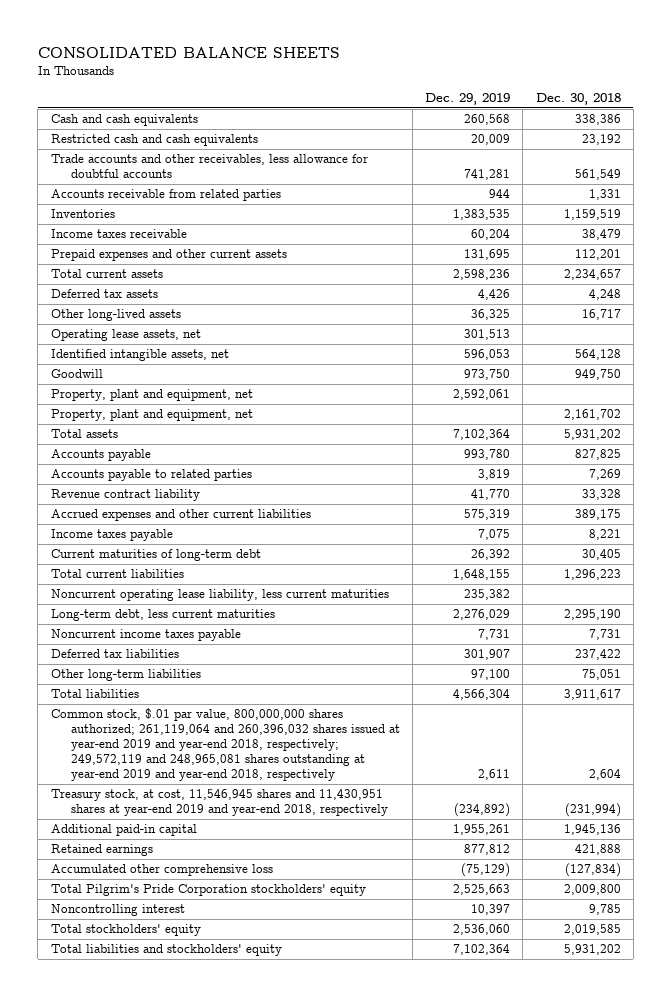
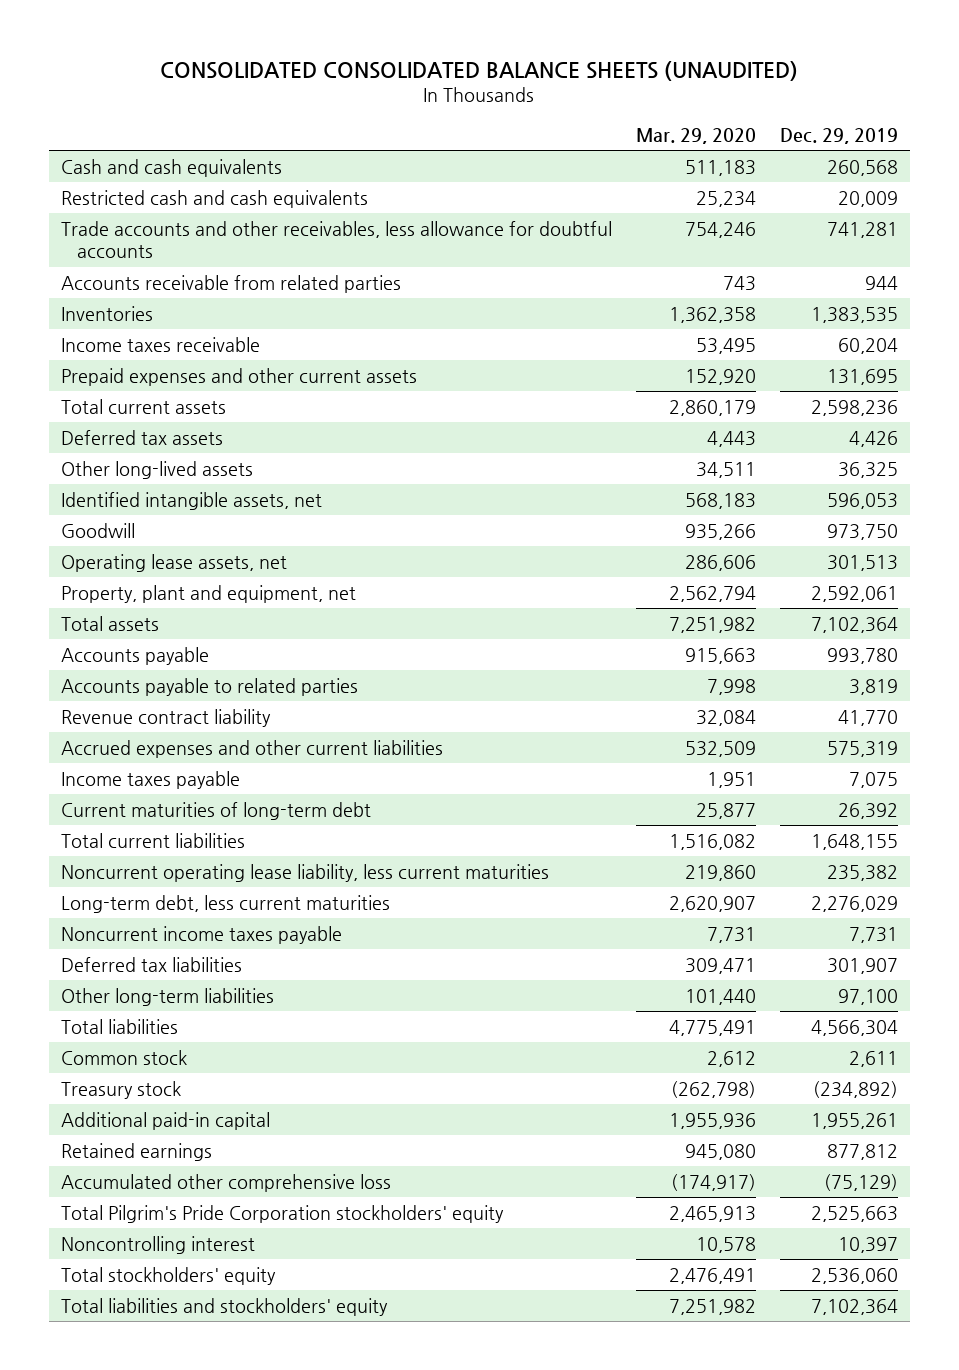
- CONSOLIDATED BALANCE SHEETS
+ CONSOLIDATED CONSOLIDATED BALANCE SHEETS (UNAUDITED)
- | Dec. 29, 2019 | Dec. 30, 2018
+ | Mar. 29, 2020 | Dec. 29, 2019
moved down: Operating lease assets, net | 286,606 | 301,513
- Property, plant and equipment, net | | 2,161,702
- Common stock, $.01 par value, 800,000,000 shares authorized; 261,119,064 and 260,396,032 shares issued at year-end 2019 and year-end 2018, respectively; 249,572,119 and 248,965,081 shares outstanding at year-end 2019 and year-end 2018, respectively | 2,611 | 2,604
- Treasury stock, at cost, 11,546,945 shares and 11,430,951 shares at year-end 2019 and year-end 2018, respectively | (234,892) | (231,994)
+ Common stock | 2,612 | 2,611
+ Treasury stock | (262,798) | (234,892)

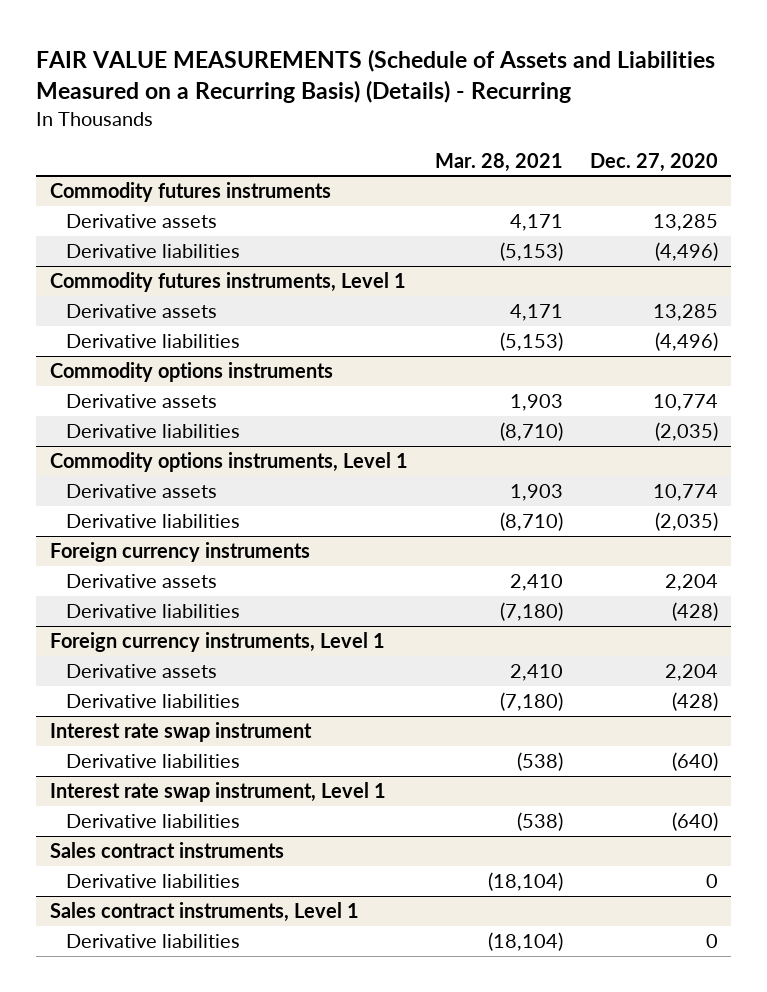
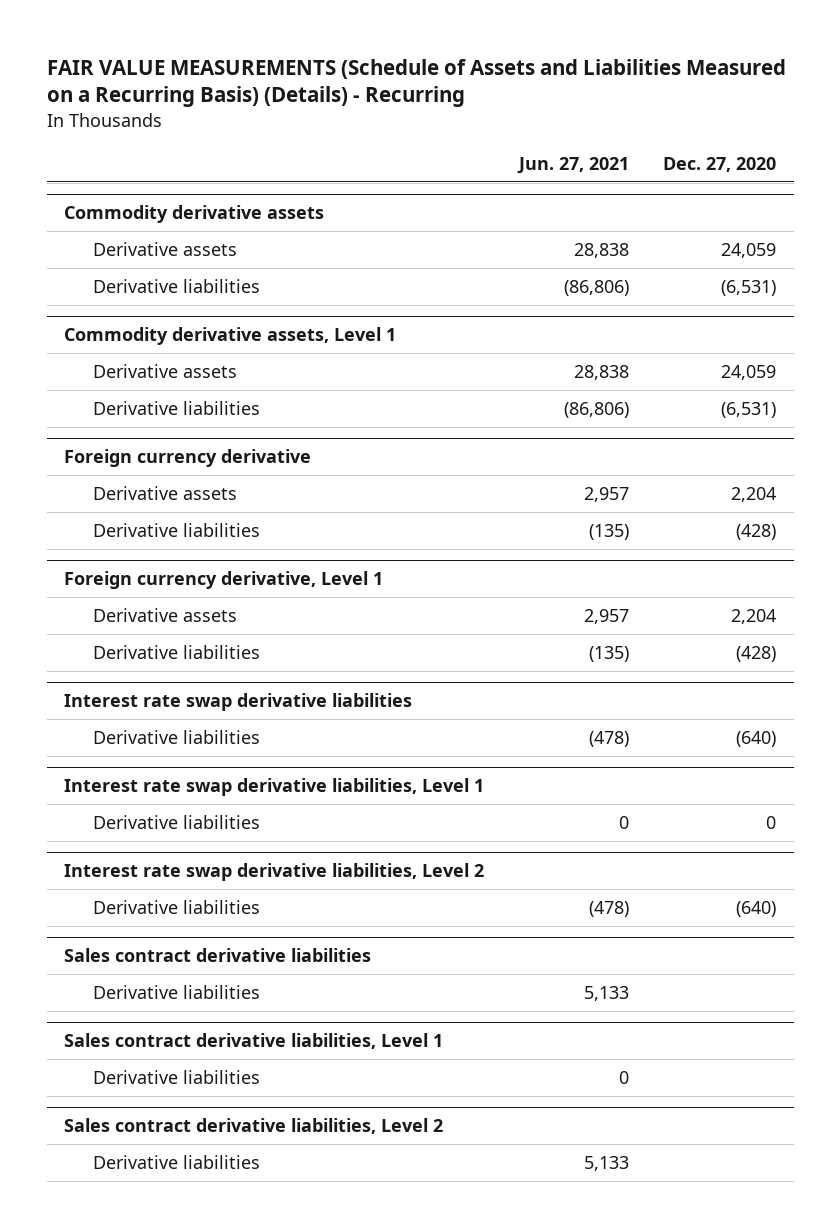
- | Mar. 28, 2021 | Dec. 27, 2020
+ | Jun. 27, 2021 | Dec. 27, 2020
- Commodity futures instruments
- Derivative assets | 4,171 | 13,285
- Derivative liabilities | (5,153) | (4,496)
- Commodity futures instruments, Level 1
- Derivative assets | 4,171 | 13,285
- Derivative liabilities | (5,153) | (4,496)
- Commodity options instruments
- Derivative assets | 1,903 | 10,774
- Derivative liabilities | (8,710) | (2,035)
- Commodity options instruments, Level 1
- Derivative assets | 1,903 | 10,774
- Derivative liabilities | (8,710) | (2,035)
- Foreign currency instruments
+ Commodity derivative assets
+ Derivative assets | 28,838 | 24,059
+ Derivative liabilities | (86,806) | (6,531)
+ Commodity derivative assets, Level 1
+ Derivative assets | 28,838 | 24,059
+ Derivative liabilities | (86,806) | (6,531)
+ Foreign currency derivative
- Foreign currency instruments, Level 1
+ Foreign currency derivative, Level 1
- Interest rate swap instrument
- Derivative liabilities | (538) | (640)
- Interest rate swap instrument, Level 1
+ Interest rate swap derivative liabilities
- Sales contract instruments
- Derivative liabilities | (18,104) | 0
- Sales contract instruments, Level 1
+ Interest rate swap derivative liabilities, Level 1
+ Interest rate swap derivative liabilities, Level 2
+ Derivative liabilities | (478) | (640)
+ Sales contract derivative liabilities
+ Derivative liabilities | 5,133 |
+ Sales contract derivative liabilities, Level 1
+ Derivative liabilities | 0 |
+ Sales contract derivative liabilities, Level 2
+ Derivative liabilities | 5,133 |

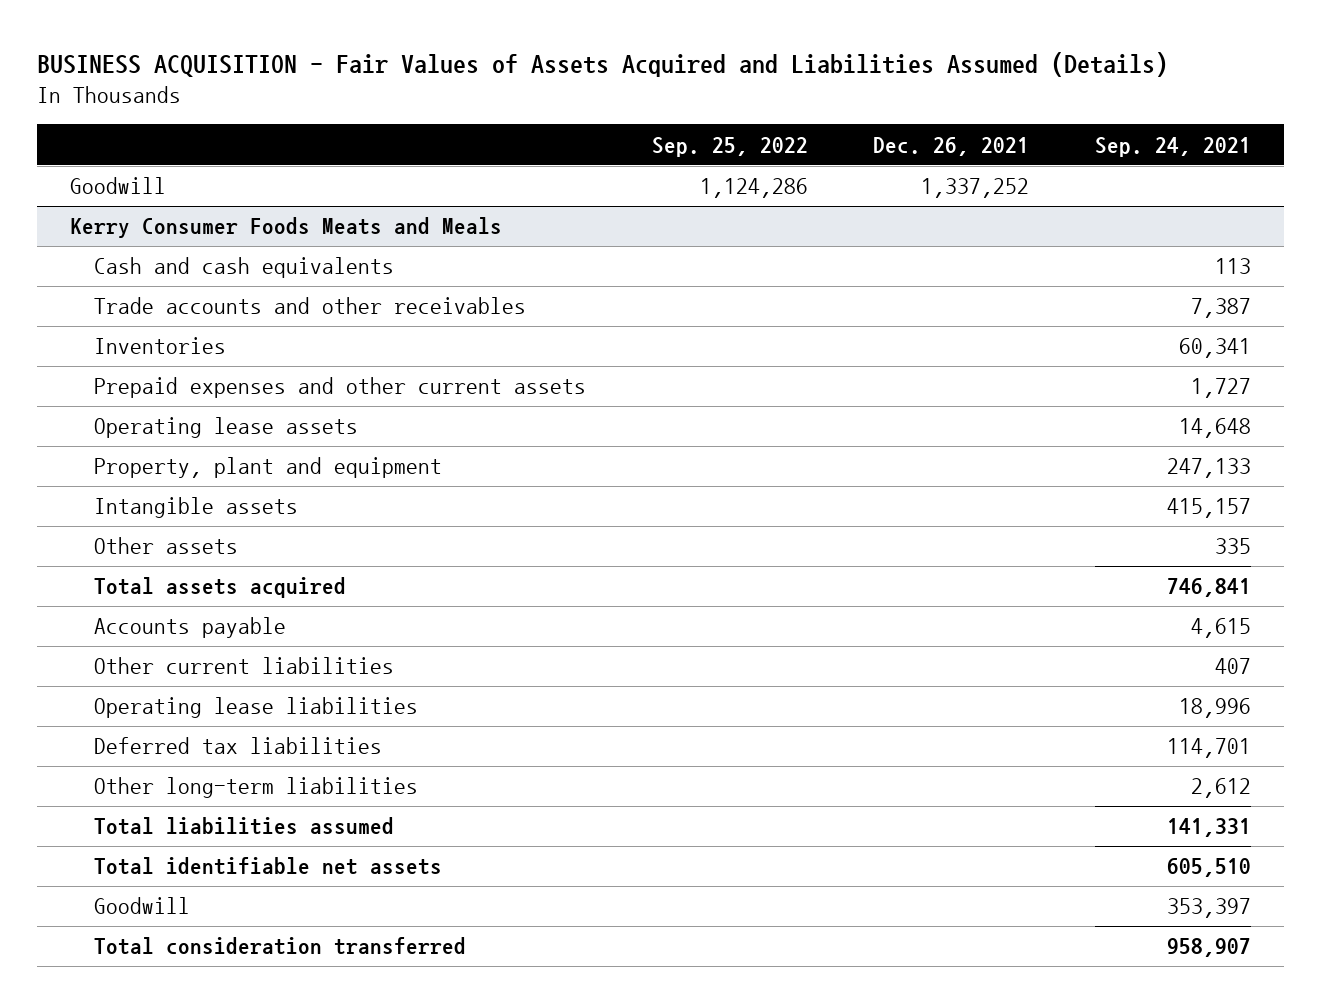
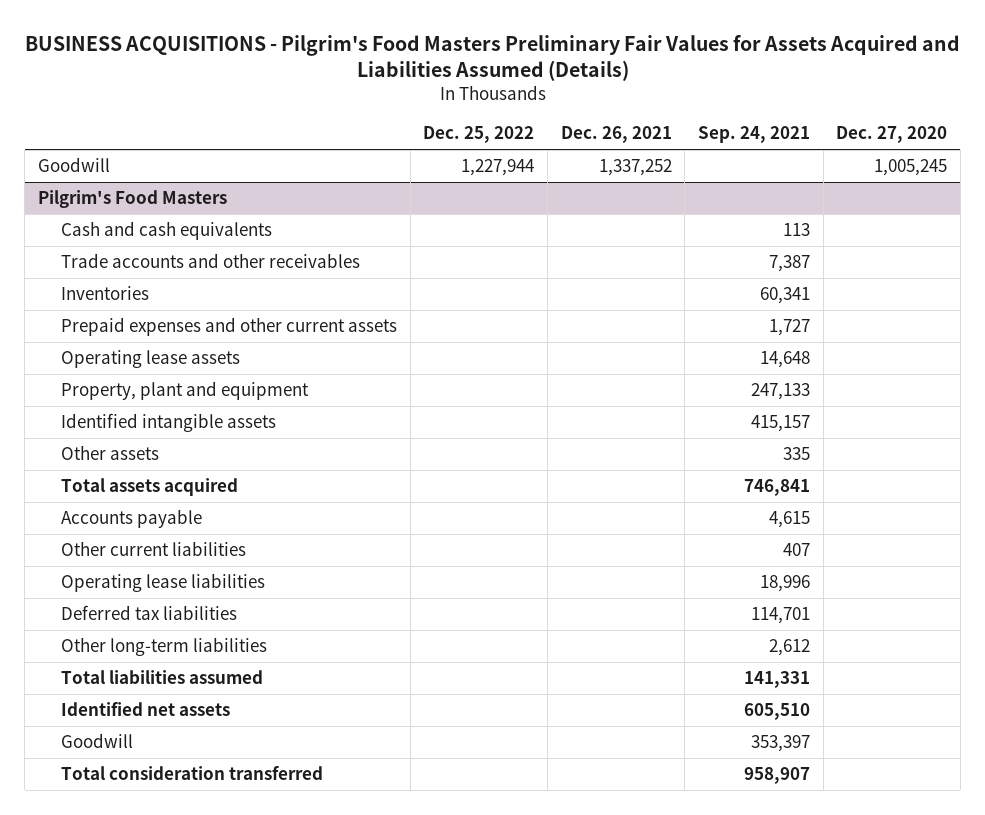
- BUSINESS ACQUISITION - Fair Values of Assets Acquired and Liabilities Assumed (Details)
+ BUSINESS ACQUISITIONS - Pilgrim's Food Masters Preliminary Fair Values for Assets Acquired and Liabilities Assumed (Details)
- | Sep. 25, 2022 | Dec. 26, 2021 | Sep. 24, 2021
+ | Dec. 25, 2022 | Dec. 26, 2021 | Sep. 24, 2021 | Dec. 27, 2020
- Kerry Consumer Foods Meats and Meals
+ Pilgrim's Food Masters
- Intangible assets | | | 415,157
+ Identified intangible assets | | | 415,157 |
- Total identifiable net assets | | | 605,510
+ Identified net assets | | | 605,510 |

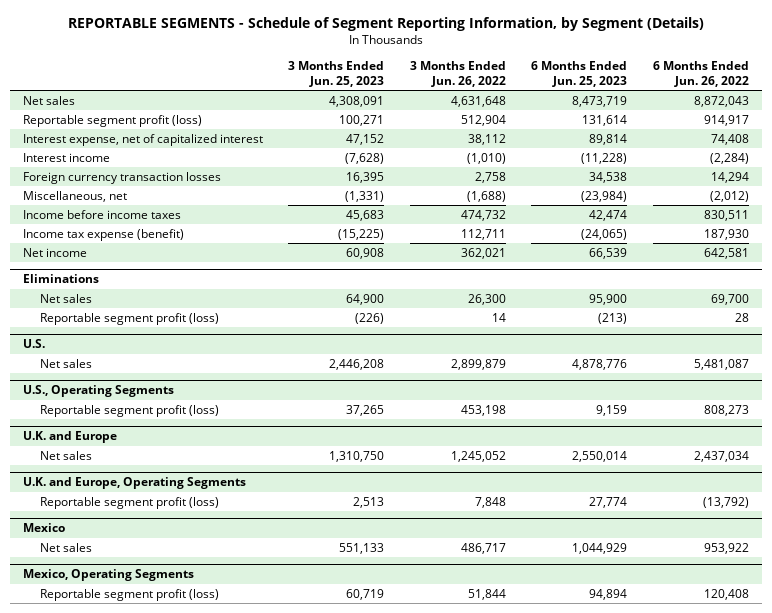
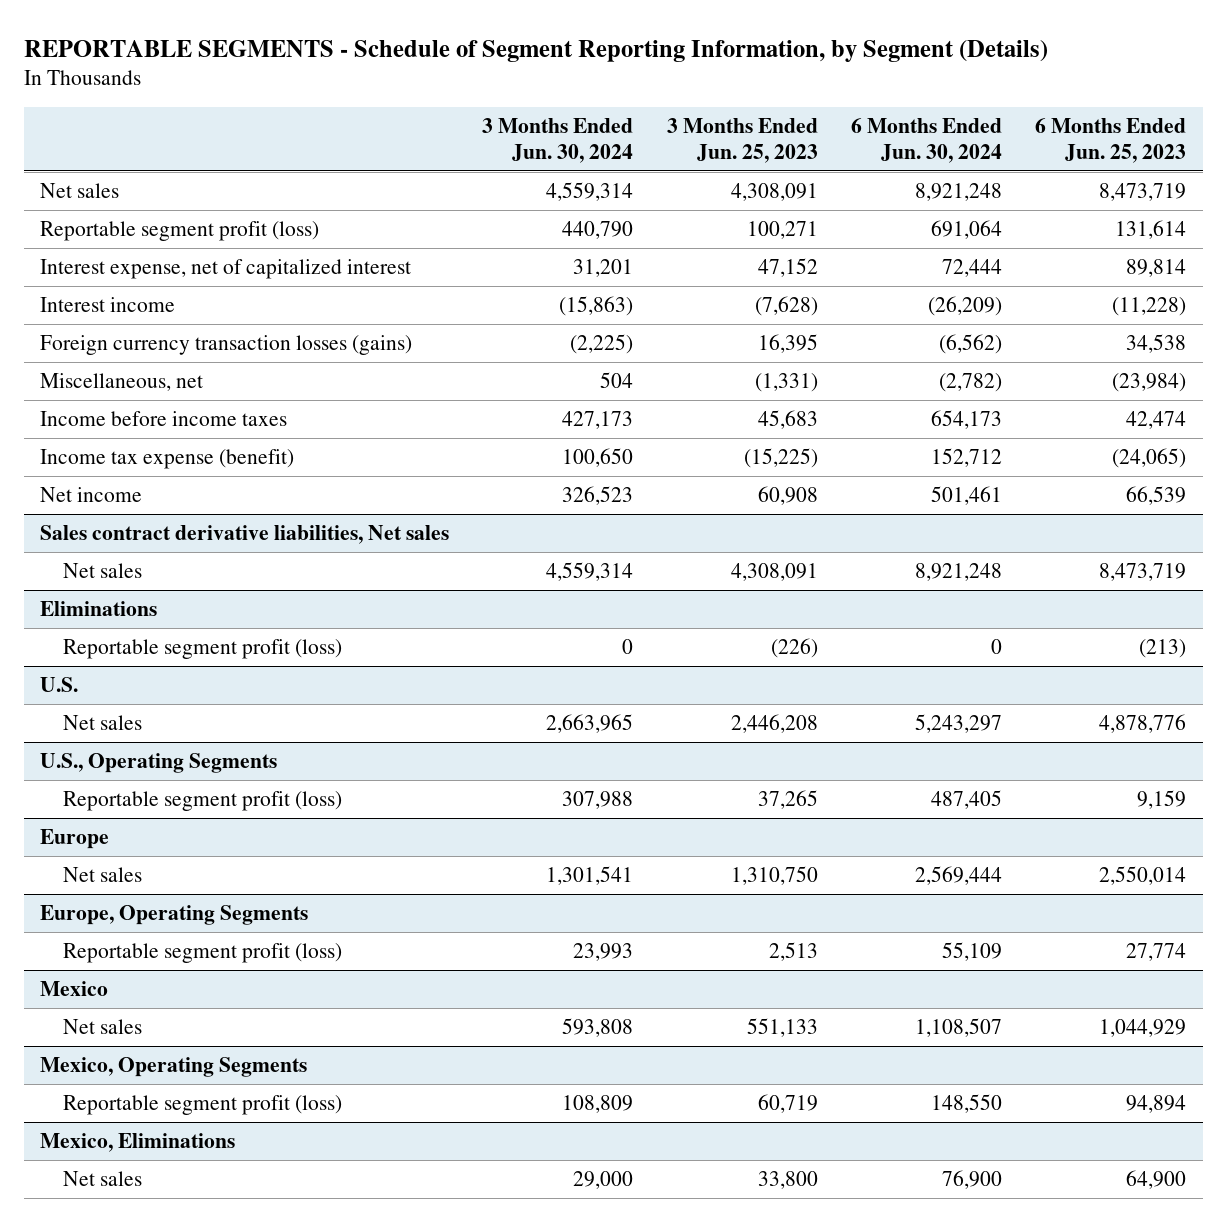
- | 3 Months Ended Jun. 25, 2023 | 3 Months Ended Jun. 26, 2022 | 6 Months Ended Jun. 25, 2023 | 6 Months Ended Jun. 26, 2022
+ | 3 Months Ended Jun. 30, 2024 | 3 Months Ended Jun. 25, 2023 | 6 Months Ended Jun. 30, 2024 | 6 Months Ended Jun. 25, 2023
- Foreign currency transaction losses | 16,395 | 2,758 | 34,538 | 14,294
+ Foreign currency transaction losses (gains) | (2,225) | 16,395 | (6,562) | 34,538
+ Sales contract derivative liabilities, Net sales
+ Net sales | 4,559,314 | 4,308,091 | 8,921,248 | 8,473,719
@ Eliminations
- Net sales | 64,900 | 26,300 | 95,900 | 69,700
- U.K. and Europe
+ Europe
- U.K. and Europe, Operating Segments
+ Europe, Operating Segments
+ Mexico, Eliminations
+ Net sales | 29,000 | 33,800 | 76,900 | 64,900

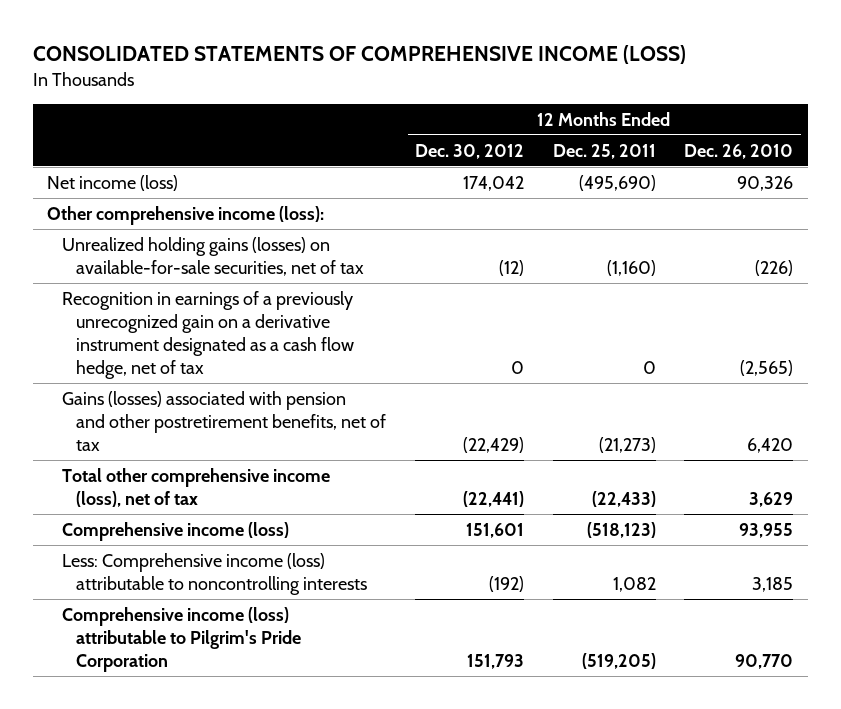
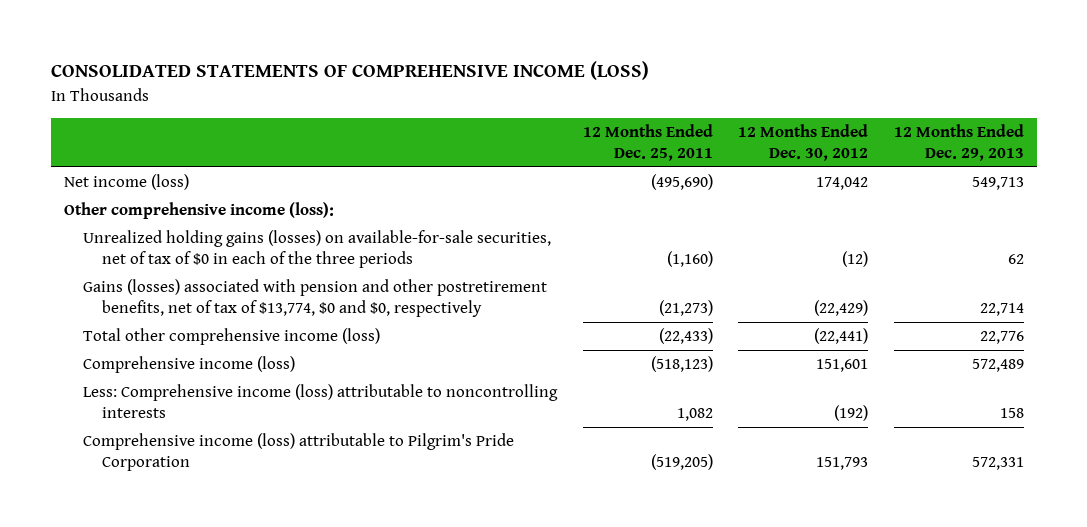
- | 12 Months Ended Dec. 30, 2012 | 12 Months Ended Dec. 25, 2011 | 12 Months Ended Dec. 26, 2010
+ | 12 Months Ended Dec. 25, 2011 | 12 Months Ended Dec. 30, 2012 | 12 Months Ended Dec. 29, 2013
- Unrealized holding gains (losses) on available-for-sale securities, net of tax | (12) | (1,160) | (226)
- Recognition in earnings of a previously unrecognized gain on a derivative instrument designated as a cash flow hedge, net of tax | 0 | 0 | (2,565)
- Gains (losses) associated with pension and other postretirement benefits, net of tax | (22,429) | (21,273) | 6,420
- Total other comprehensive income (loss), net of tax | (22,441) | (22,433) | 3,629
+ Unrealized holding gains (losses) on available-for-sale securities, net of tax of $0 in each of the three periods | (1,160) | (12) | 62
+ Gains (losses) associated with pension and other postretirement benefits, net of tax of $13,774, $0 and $0, respectively | (21,273) | (22,429) | 22,714
+ Total other comprehensive income (loss) | (22,433) | (22,441) | 22,776

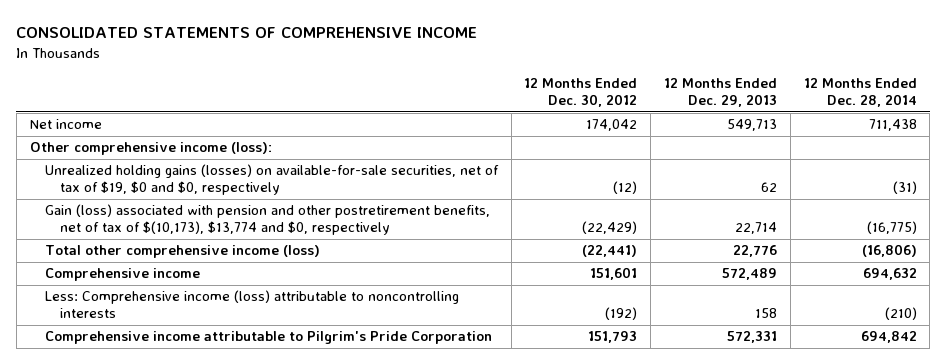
- CONSOLIDATED STATEMENTS OF COMPREHENSIVE INCOME (LOSS)
+ CONSOLIDATED STATEMENTS OF COMPREHENSIVE INCOME
- | 12 Months Ended Dec. 25, 2011 | 12 Months Ended Dec. 30, 2012 | 12 Months Ended Dec. 29, 2013
+ | 12 Months Ended Dec. 30, 2012 | 12 Months Ended Dec. 29, 2013 | 12 Months Ended Dec. 28, 2014
- Net income (loss) | (495,690) | 174,042 | 549,713
+ Net income | 174,042 | 549,713 | 711,438
- Unrealized holding gains (losses) on available-for-sale securities, net of tax of $0 in each of the three periods | (1,160) | (12) | 62
- Gains (losses) associated with pension and other postretirement benefits, net of tax of $13,774, $0 and $0, respectively | (21,273) | (22,429) | 22,714
+ Unrealized holding gains (losses) on available-for-sale securities, net of tax of $19, $0 and $0, respectively | (12) | 62 | (31)
+ Gain (loss) associated with pension and other postretirement benefits, net of tax of $(10,173), $13,774 and $0, respectively | (22,429) | 22,714 | (16,775)
- Comprehensive income (loss) | (518,123) | 151,601 | 572,489
+ Comprehensive income | 151,601 | 572,489 | 694,632
- Comprehensive income (loss) attributable to Pilgrim's Pride Corporation | (519,205) | 151,793 | 572,331
+ Comprehensive income attributable to Pilgrim's Pride Corporation | 151,793 | 572,331 | 694,842

